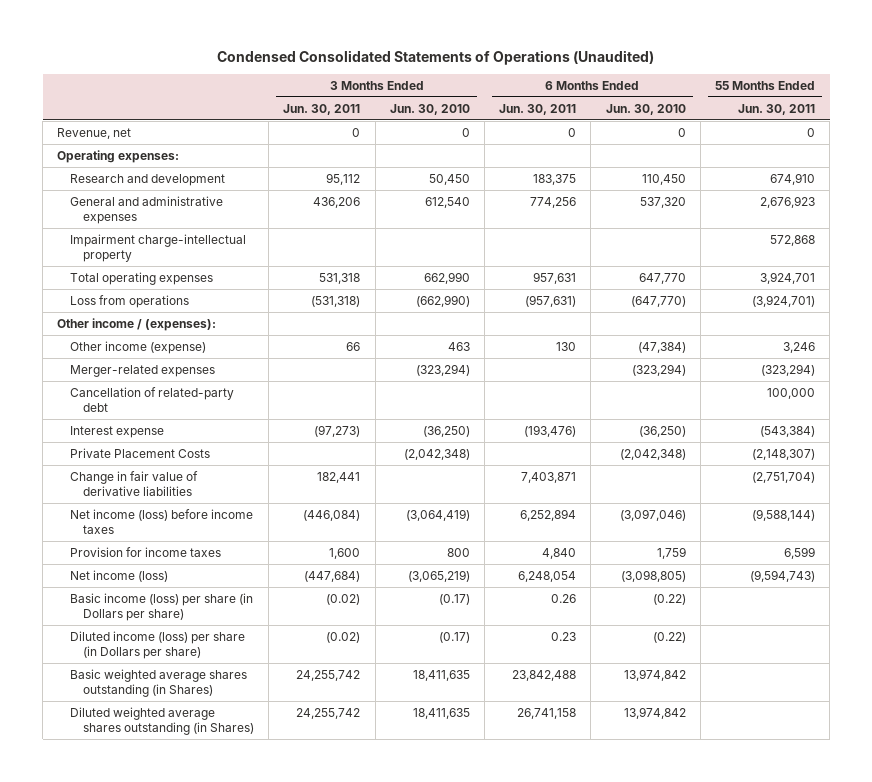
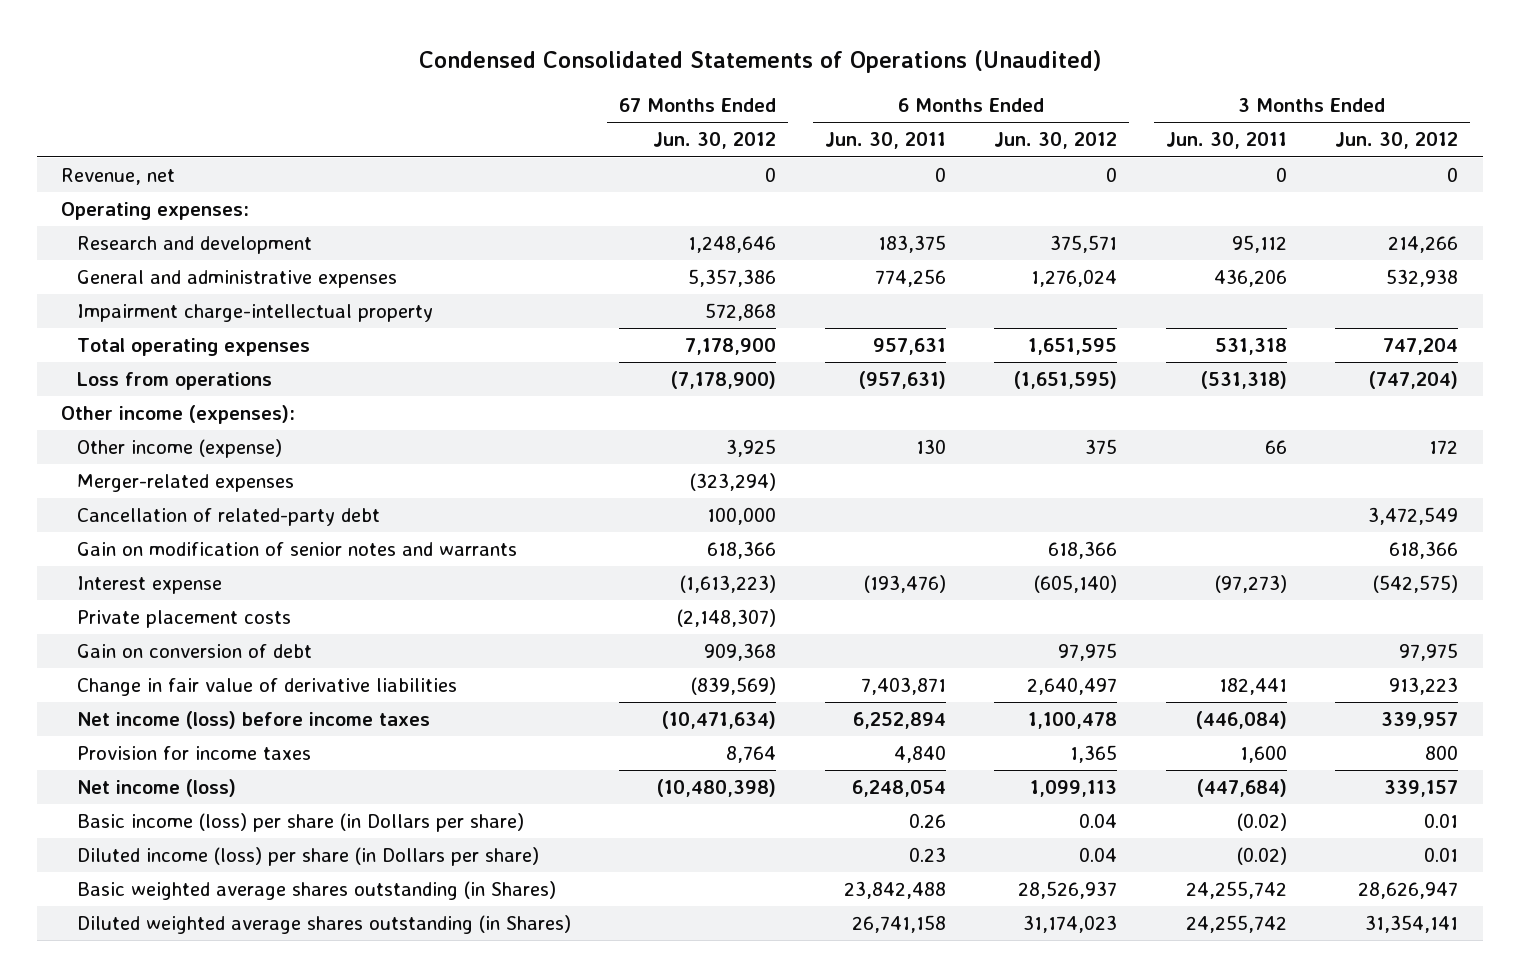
- | 3 Months Ended Jun. 30, 2011 | 3 Months Ended Jun. 30, 2010 | 6 Months Ended Jun. 30, 2011 | 6 Months Ended Jun. 30, 2010 | 55 Months Ended Jun. 30, 2011
+ | 67 Months Ended Jun. 30, 2012 | 6 Months Ended Jun. 30, 2011 | 6 Months Ended Jun. 30, 2012 | 3 Months Ended Jun. 30, 2011 | 3 Months Ended Jun. 30, 2012
- Other income / (expenses):
+ Other income (expenses):
+ Gain on modification of senior notes and warrants | 618,366 | | 618,366 | | 618,366
- Private Placement Costs | | (2,042,348) | | (2,042,348) | (2,148,307)
+ Private placement costs | (2,148,307) | | | |
+ Gain on conversion of debt | 909,368 | | 97,975 | | 97,975

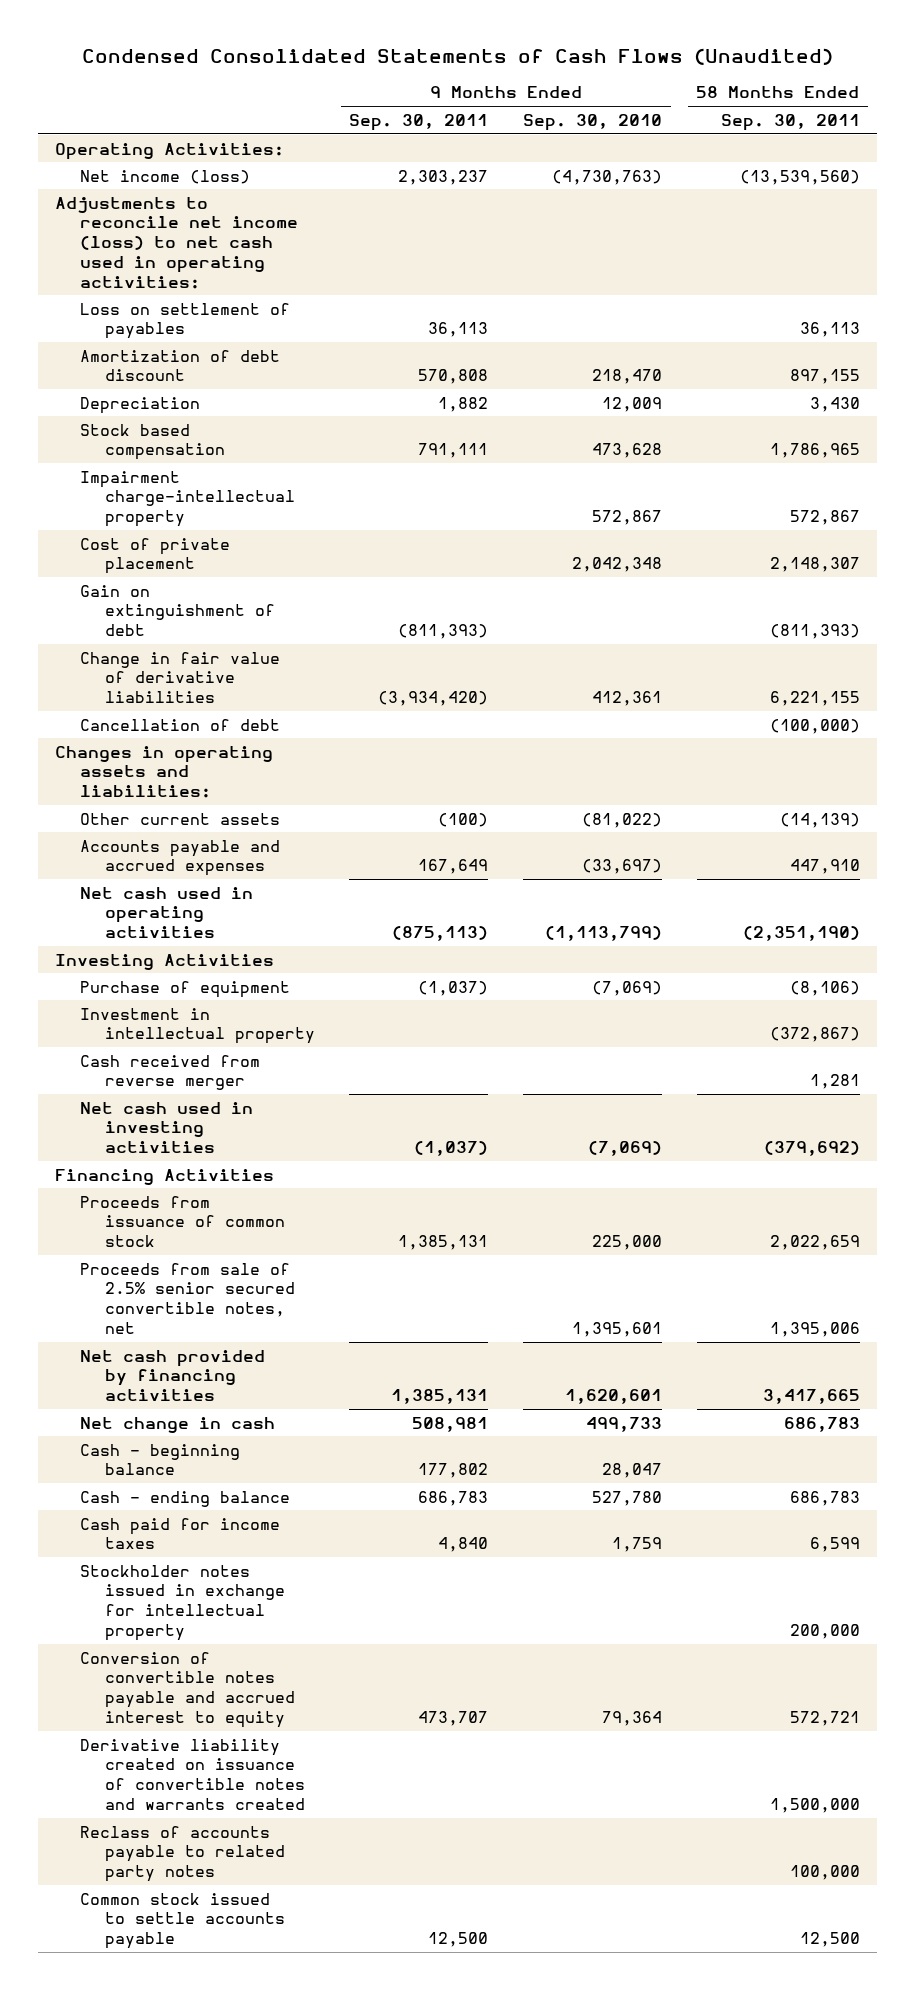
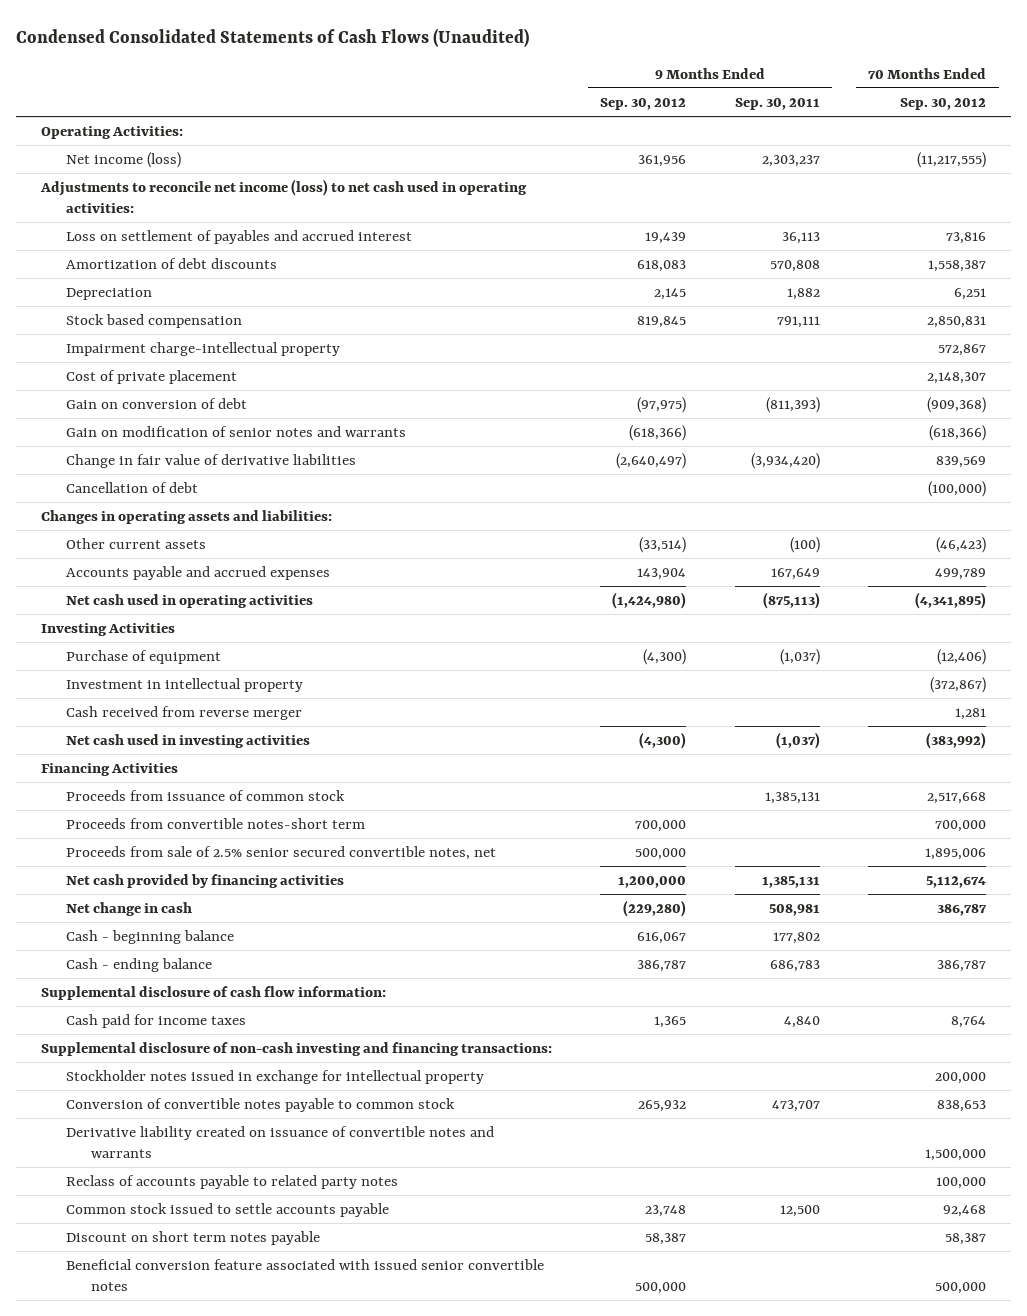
- | 9 Months Ended Sep. 30, 2011 | 9 Months Ended Sep. 30, 2010 | 58 Months Ended Sep. 30, 2011
+ | 9 Months Ended Sep. 30, 2012 | 9 Months Ended Sep. 30, 2011 | 70 Months Ended Sep. 30, 2012
- Loss on settlement of payables | 36,113 | | 36,113
- Amortization of debt discount | 570,808 | 218,470 | 897,155
+ Loss on settlement of payables and accrued interest | 19,439 | 36,113 | 73,816
+ Amortization of debt discounts | 618,083 | 570,808 | 1,558,387
- Gain on extinguishment of debt | (811,393) | | (811,393)
+ Gain on conversion of debt | (97,975) | (811,393) | (909,368)
+ Gain on modification of senior notes and warrants | (618,366) | | (618,366)
+ Proceeds from convertible notes-short term | 700,000 | | 700,000
+ Supplemental disclosure of cash flow information:
+ Supplemental disclosure of non-cash investing and financing transactions:
- Conversion of convertible notes payable and accrued interest to equity | 473,707 | 79,364 | 572,721
- Derivative liability created on issuance of convertible notes and warrants created | | | 1,500,000
+ Conversion of convertible notes payable to common stock | 265,932 | 473,707 | 838,653
+ Derivative liability created on issuance of convertible notes and warrants | | | 1,500,000
+ Discount on short term notes payable | 58,387 | | 58,387
+ Beneficial conversion feature associated with issued senior convertible notes | 500,000 | | 500,000

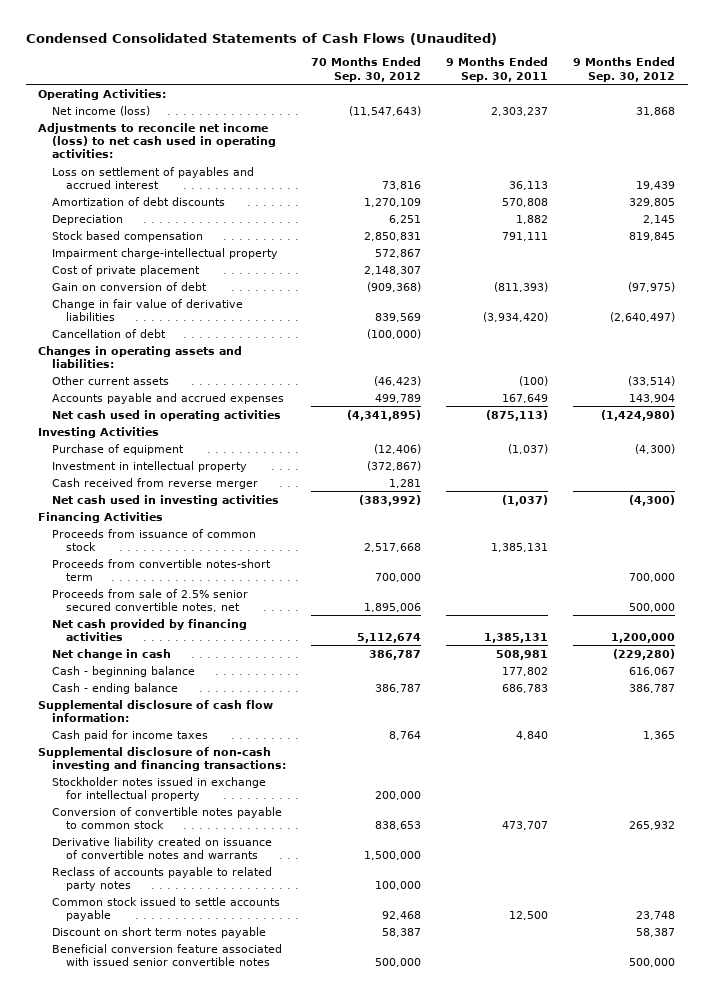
- | 9 Months Ended Sep. 30, 2012 | 9 Months Ended Sep. 30, 2011 | 70 Months Ended Sep. 30, 2012
+ | 70 Months Ended Sep. 30, 2012 | 9 Months Ended Sep. 30, 2011 | 9 Months Ended Sep. 30, 2012
- Net income (loss) | 361,956 | 2,303,237 | (11,217,555)
+ Net income (loss) | (11,547,643) | 2,303,237 | 31,868
- Amortization of debt discounts | 618,083 | 570,808 | 1,558,387
+ Amortization of debt discounts | 1,270,109 | 570,808 | 329,805
- Gain on modification of senior notes and warrants | (618,366) | | (618,366)

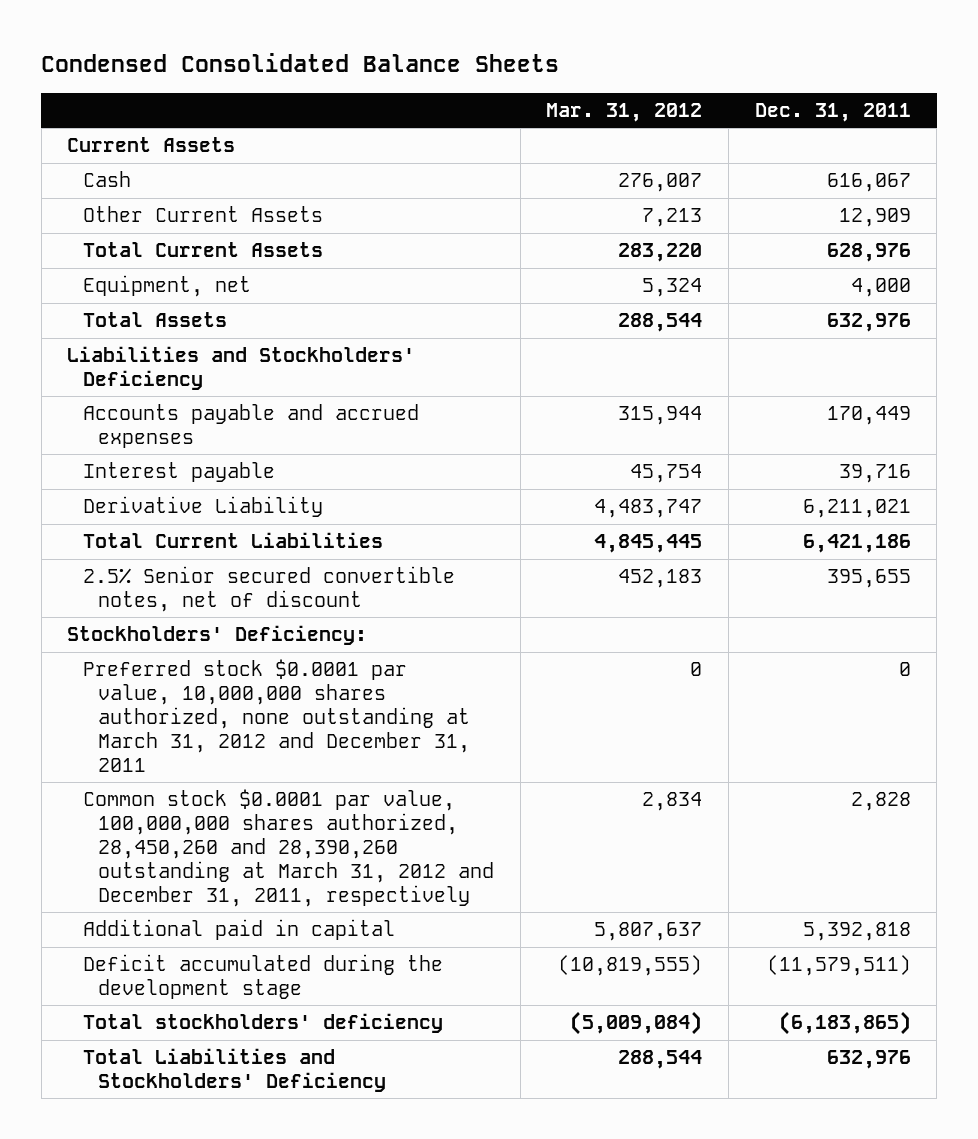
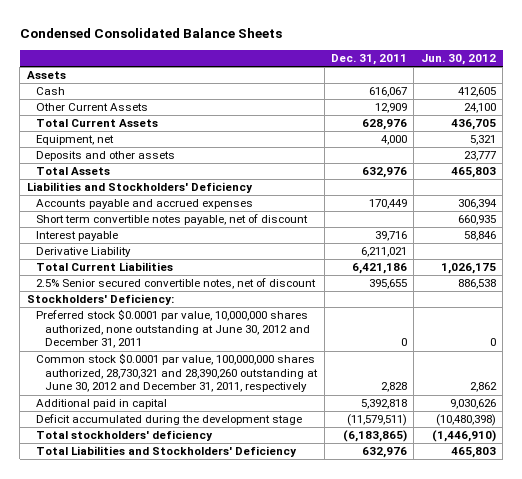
- | Mar. 31, 2012 | Dec. 31, 2011
+ | Dec. 31, 2011 | Jun. 30, 2012
- Current Assets
+ Assets
+ Deposits and other assets | | 23,777
+ Short term convertible notes payable, net of discount | | 660,935
- Preferred stock $0.0001 par value, 10,000,000 shares authorized, none outstanding at March 31, 2012 and December 31, 2011 | 0 | 0
- Common stock $0.0001 par value, 100,000,000 shares authorized, 28,450,260 and 28,390,260 outstanding at March 31, 2012 and December 31, 2011, respectively | 2,834 | 2,828
+ Preferred stock $0.0001 par value, 10,000,000 shares authorized, none outstanding at June 30, 2012 and December 31, 2011 | 0 | 0
+ Common stock $0.0001 par value, 100,000,000 shares authorized, 28,730,321 and 28,390,260 outstanding at June 30, 2012 and December 31, 2011, respectively | 2,828 | 2,862

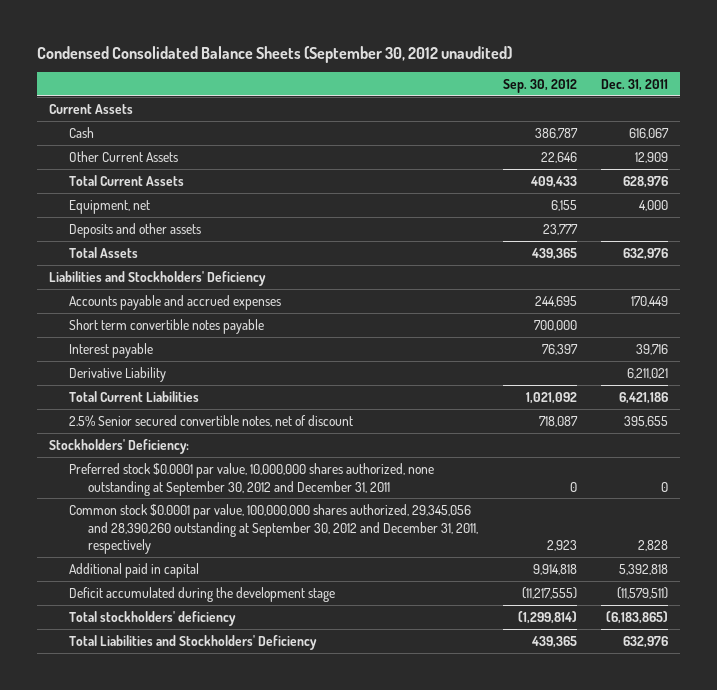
- Condensed Consolidated Balance Sheets
+ Condensed Consolidated Balance Sheets (September 30, 2012 unaudited)
- | Dec. 31, 2011 | Jun. 30, 2012
+ | Sep. 30, 2012 | Dec. 31, 2011
- Assets
+ Current Assets
- Short term convertible notes payable, net of discount | | 660,935
+ Short term convertible notes payable | 700,000 |
- Preferred stock $0.0001 par value, 10,000,000 shares authorized, none outstanding at June 30, 2012 and December 31, 2011 | 0 | 0
- Common stock $0.0001 par value, 100,000,000 shares authorized, 28,730,321 and 28,390,260 outstanding at June 30, 2012 and December 31, 2011, respectively | 2,828 | 2,862
+ Preferred stock $0.0001 par value, 10,000,000 shares authorized, none outstanding at September 30, 2012 and December 31, 2011 | 0 | 0
+ Common stock $0.0001 par value, 100,000,000 shares authorized, 29,345,056 and 28,390,260 outstanding at September 30, 2012 and December 31, 2011, respectively | 2,923 | 2,828

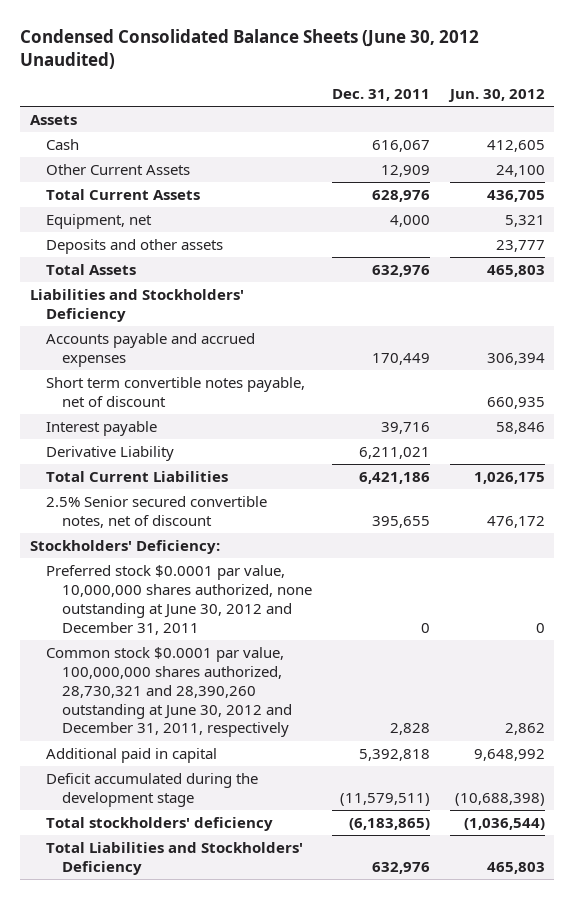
- Condensed Consolidated Balance Sheets (September 30, 2012 unaudited)
+ Condensed Consolidated Balance Sheets (June 30, 2012 Unaudited)
- | Sep. 30, 2012 | Dec. 31, 2011
+ | Dec. 31, 2011 | Jun. 30, 2012
- Current Assets
+ Assets
- Short term convertible notes payable | 700,000 |
+ Short term convertible notes payable, net of discount | | 660,935
- Preferred stock $0.0001 par value, 10,000,000 shares authorized, none outstanding at September 30, 2012 and December 31, 2011 | 0 | 0
- Common stock $0.0001 par value, 100,000,000 shares authorized, 29,345,056 and 28,390,260 outstanding at September 30, 2012 and December 31, 2011, respectively | 2,923 | 2,828
+ Preferred stock $0.0001 par value, 10,000,000 shares authorized, none outstanding at June 30, 2012 and December 31, 2011 | 0 | 0
+ Common stock $0.0001 par value, 100,000,000 shares authorized, 28,730,321 and 28,390,260 outstanding at June 30, 2012 and December 31, 2011, respectively | 2,828 | 2,862

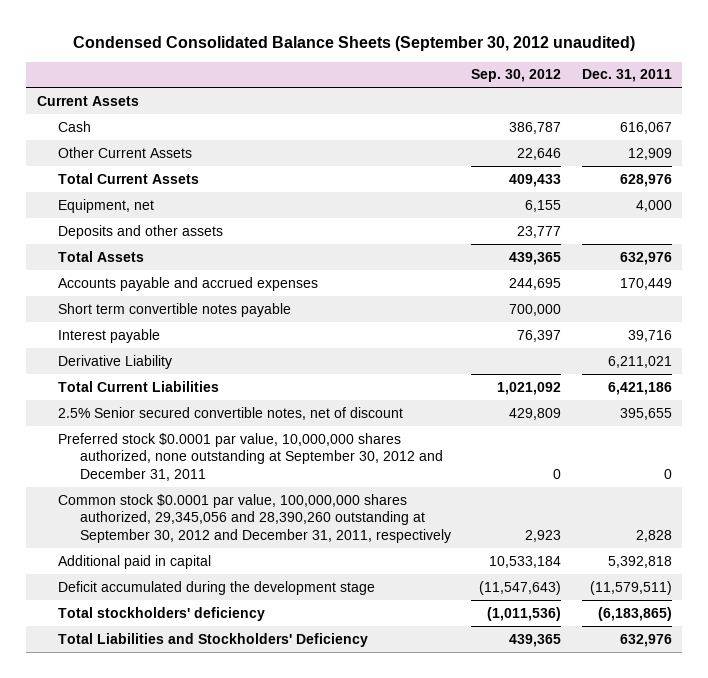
- Condensed Consolidated Balance Sheets (June 30, 2012 Unaudited)
+ Condensed Consolidated Balance Sheets (September 30, 2012 unaudited)
- | Dec. 31, 2011 | Jun. 30, 2012
+ | Sep. 30, 2012 | Dec. 31, 2011
- Assets
+ Current Assets
- Liabilities and Stockholders' Deficiency
- Short term convertible notes payable, net of discount | | 660,935
+ Short term convertible notes payable | 700,000 |
- Stockholders' Deficiency:
- Preferred stock $0.0001 par value, 10,000,000 shares authorized, none outstanding at June 30, 2012 and December 31, 2011 | 0 | 0
- Common stock $0.0001 par value, 100,000,000 shares authorized, 28,730,321 and 28,390,260 outstanding at June 30, 2012 and December 31, 2011, respectively | 2,828 | 2,862
+ Preferred stock $0.0001 par value, 10,000,000 shares authorized, none outstanding at September 30, 2012 and December 31, 2011 | 0 | 0
+ Common stock $0.0001 par value, 100,000,000 shares authorized, 29,345,056 and 28,390,260 outstanding at September 30, 2012 and December 31, 2011, respectively | 2,923 | 2,828

